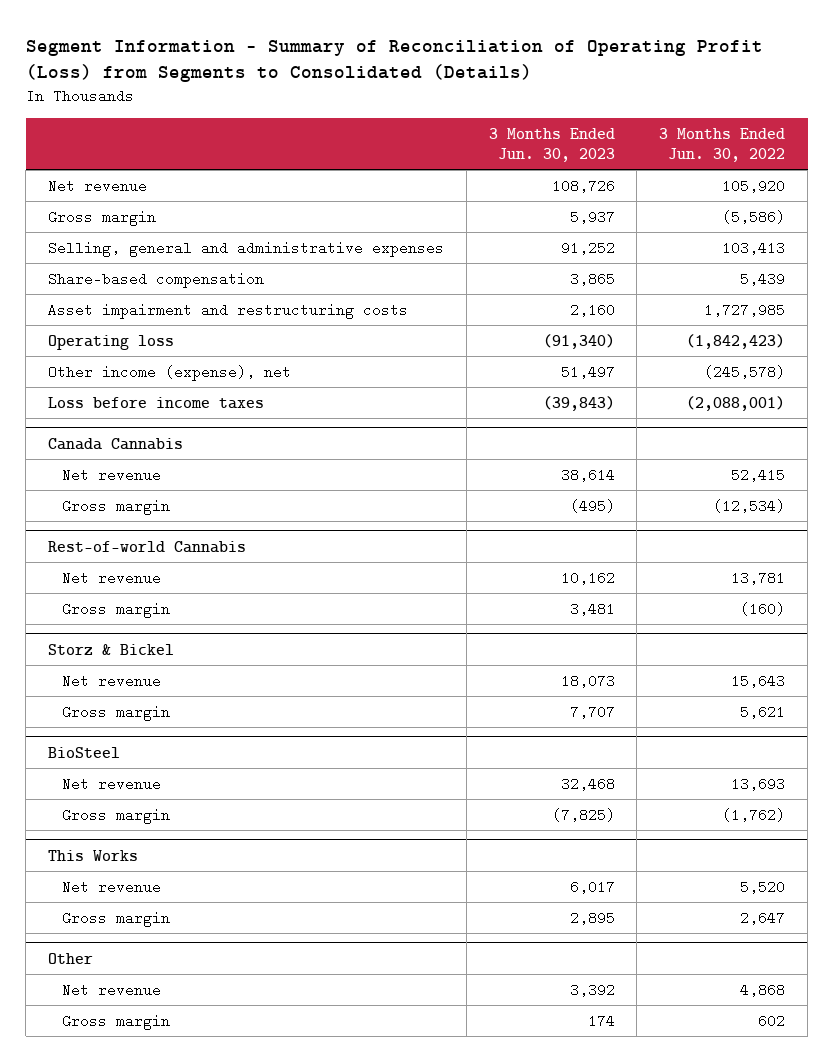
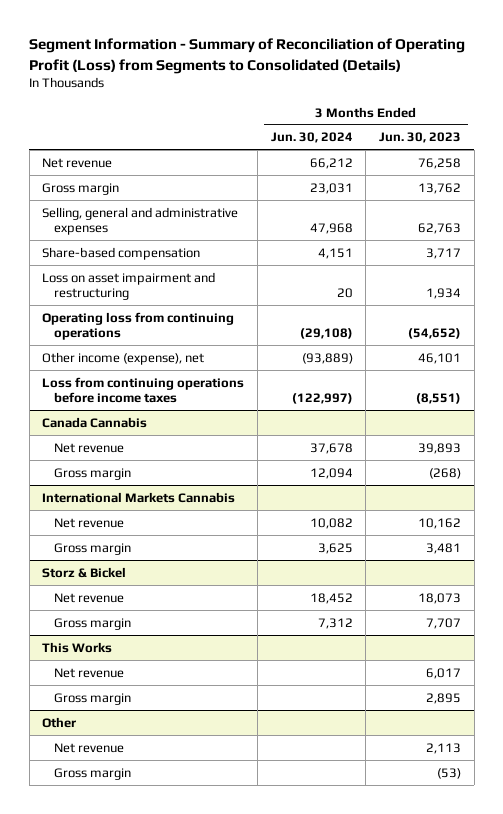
- | 3 Months Ended Jun. 30, 2023 | 3 Months Ended Jun. 30, 2022
+ | 3 Months Ended Jun. 30, 2024 | 3 Months Ended Jun. 30, 2023
- Net revenue | 108,726 | 105,920
- Gross margin | 5,937 | (5,586)
- Selling, general and administrative expenses | 91,252 | 103,413
- Share-based compensation | 3,865 | 5,439
- Asset impairment and restructuring costs | 2,160 | 1,727,985
- Operating loss | (91,340) | (1,842,423)
- Other income (expense), net | 51,497 | (245,578)
- Loss before income taxes | (39,843) | (2,088,001)
+ Net revenue | 66,212 | 76,258
+ Gross margin | 23,031 | 13,762
+ Selling, general and administrative expenses | 47,968 | 62,763
+ Share-based compensation | 4,151 | 3,717
+ Loss on asset impairment and restructuring | 20 | 1,934
+ Operating loss from continuing operations | (29,108) | (54,652)
+ Other income (expense), net | (93,889) | 46,101
+ Loss from continuing operations before income taxes | (122,997) | (8,551)
@ Canada Cannabis
- Net revenue | 38,614 | 52,415
- Gross margin | (495) | (12,534)
- Rest-of-world Cannabis
@ Canada Cannabis
+ Net revenue | 37,678 | 39,893
+ Gross margin | 12,094 | (268)
+ International Markets Cannabis
- BioSteel
- Net revenue | 32,468 | 13,693
- Gross margin | (7,825) | (1,762)
@ Other
- Net revenue | 3,392 | 4,868
- Gross margin | 174 | 602
+ Net revenue | | 2,113
+ Gross margin | | (53)

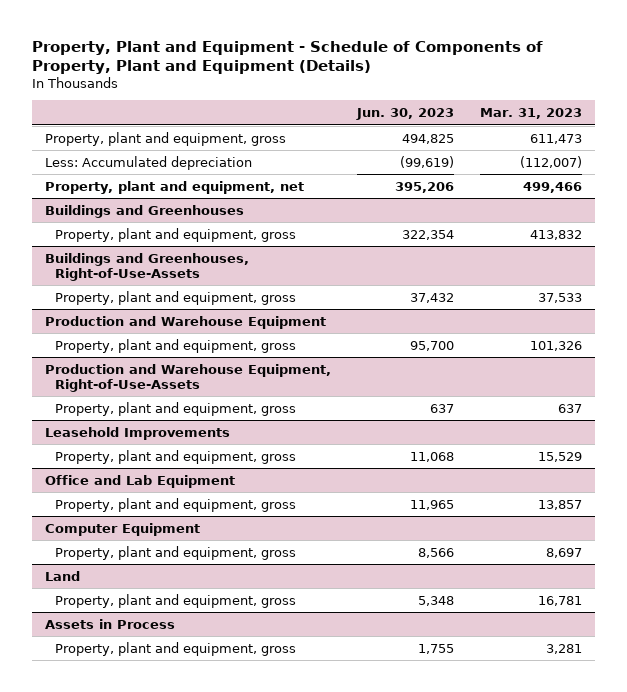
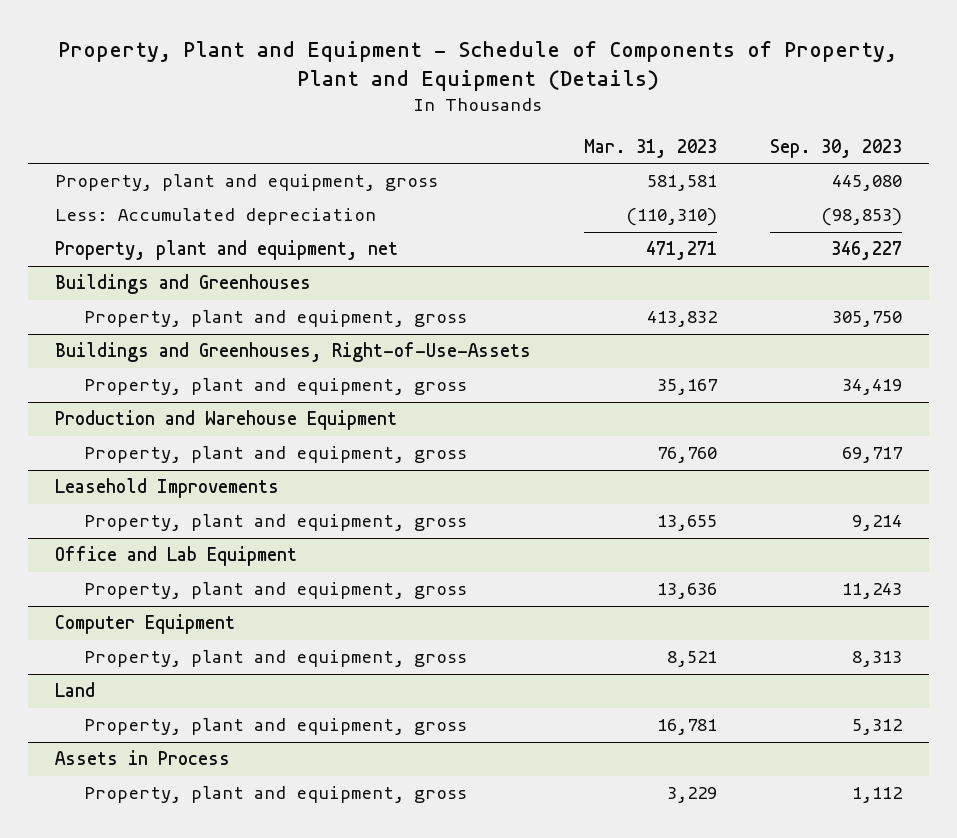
- | Jun. 30, 2023 | Mar. 31, 2023
+ | Mar. 31, 2023 | Sep. 30, 2023
- Property, plant and equipment, gross | 494,825 | 611,473
- Less: Accumulated depreciation | (99,619) | (112,007)
- Property, plant and equipment, net | 395,206 | 499,466
+ Property, plant and equipment, gross | 581,581 | 445,080
+ Less: Accumulated depreciation | (110,310) | (98,853)
+ Property, plant and equipment, net | 471,271 | 346,227
@ Buildings and Greenhouses, Right-of-Use-Assets
- Property, plant and equipment, gross | 37,432 | 37,533
+ Property, plant and equipment, gross | 35,167 | 34,419
@ Production and Warehouse Equipment
- Property, plant and equipment, gross | 95,700 | 101,326
- Production and Warehouse Equipment, Right-of-Use-Assets
- Property, plant and equipment, gross | 637 | 637
@ Production and Warehouse Equipment
+ Property, plant and equipment, gross | 76,760 | 69,717
@ Leasehold Improvements
- Property, plant and equipment, gross | 11,068 | 15,529
+ Property, plant and equipment, gross | 13,655 | 9,214
@ Office and Lab Equipment
- Property, plant and equipment, gross | 11,965 | 13,857
+ Property, plant and equipment, gross | 13,636 | 11,243
@ Computer Equipment
- Property, plant and equipment, gross | 8,566 | 8,697
+ Property, plant and equipment, gross | 8,521 | 8,313
@ Assets in Process
- Property, plant and equipment, gross | 1,755 | 3,281
+ Property, plant and equipment, gross | 3,229 | 1,112

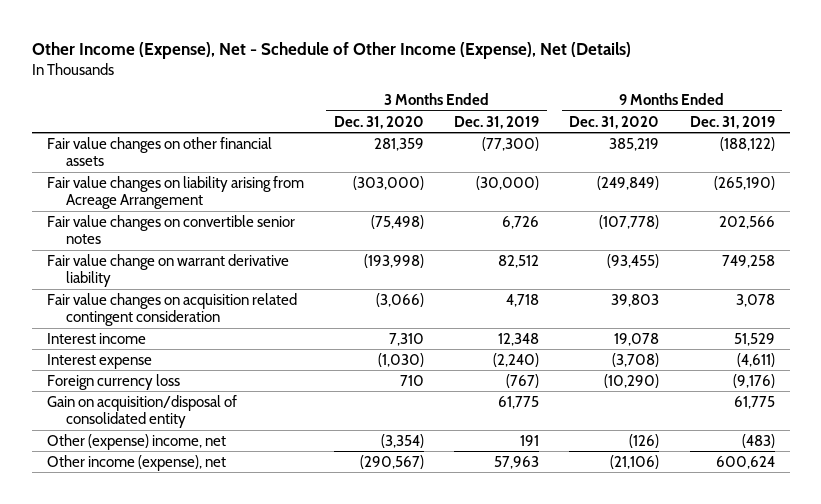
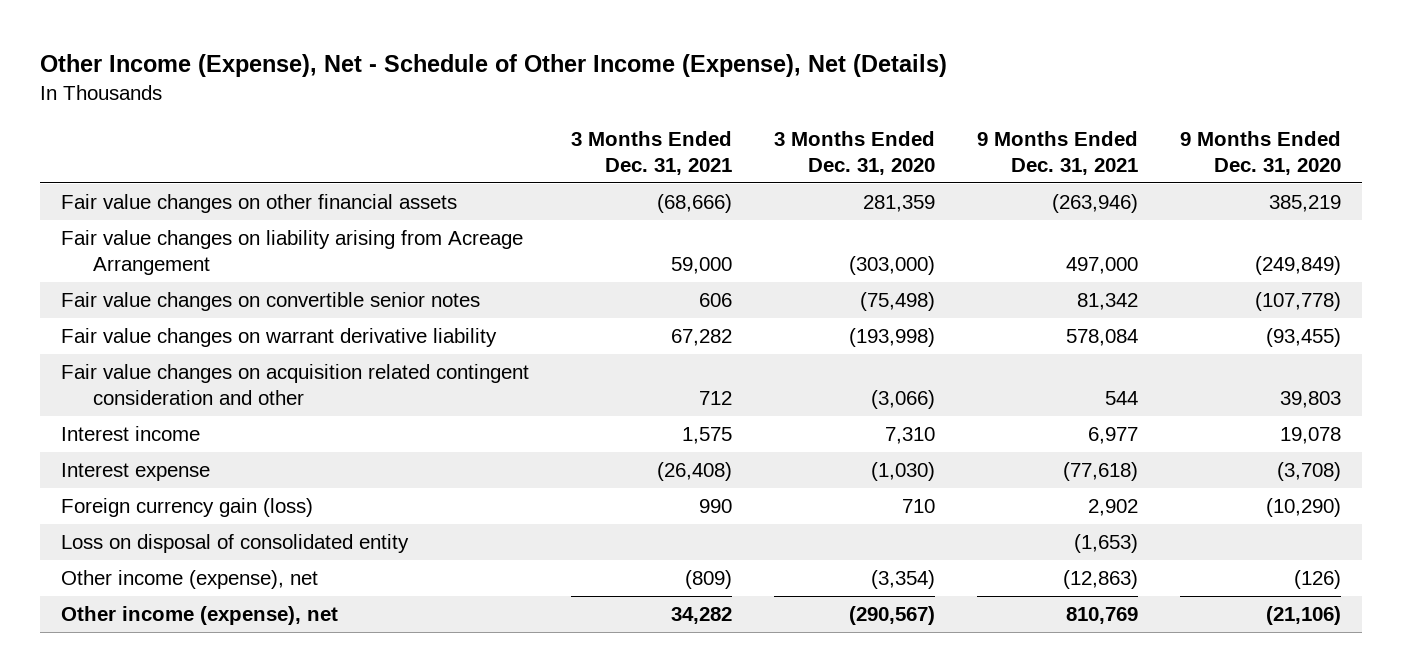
- | 3 Months Ended Dec. 31, 2020 | 3 Months Ended Dec. 31, 2019 | 9 Months Ended Dec. 31, 2020 | 9 Months Ended Dec. 31, 2019
+ | 3 Months Ended Dec. 31, 2021 | 3 Months Ended Dec. 31, 2020 | 9 Months Ended Dec. 31, 2021 | 9 Months Ended Dec. 31, 2020
- Fair value change on warrant derivative liability | (193,998) | 82,512 | (93,455) | 749,258
- Fair value changes on acquisition related contingent consideration | (3,066) | 4,718 | 39,803 | 3,078
+ Fair value changes on warrant derivative liability | 67,282 | (193,998) | 578,084 | (93,455)
+ Fair value changes on acquisition related contingent consideration and other | 712 | (3,066) | 544 | 39,803
- Foreign currency loss | 710 | (767) | (10,290) | (9,176)
- Gain on acquisition/disposal of consolidated entity | | 61,775 | | 61,775
- Other (expense) income, net | (3,354) | 191 | (126) | (483)
+ Foreign currency gain (loss) | 990 | 710 | 2,902 | (10,290)
+ Loss on disposal of consolidated entity | | | (1,653) |
+ Other income (expense), net | (809) | (3,354) | (12,863) | (126)

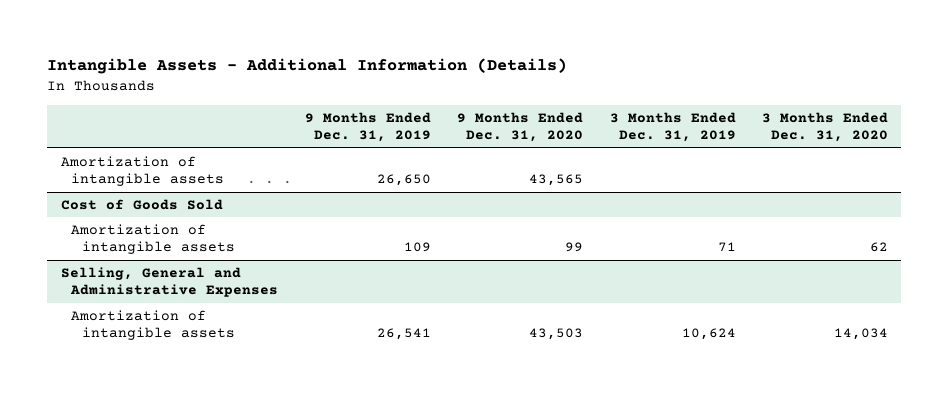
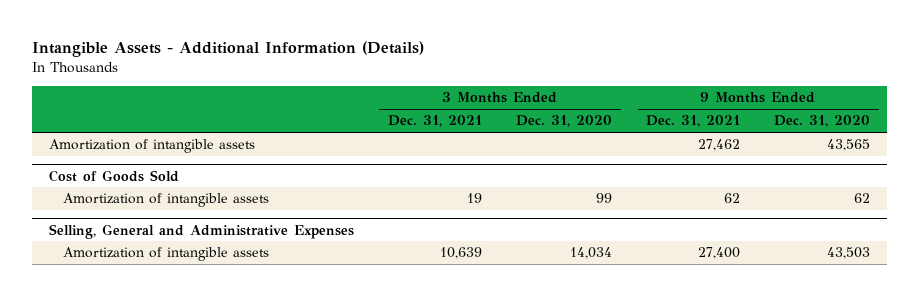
- | 9 Months Ended Dec. 31, 2019 | 9 Months Ended Dec. 31, 2020 | 3 Months Ended Dec. 31, 2019 | 3 Months Ended Dec. 31, 2020
+ | 3 Months Ended Dec. 31, 2021 | 3 Months Ended Dec. 31, 2020 | 9 Months Ended Dec. 31, 2021 | 9 Months Ended Dec. 31, 2020
@ Cost of Goods Sold
- Amortization of intangible assets | 109 | 99 | 71 | 62
+ Amortization of intangible assets | 19 | 99 | 62 | 62

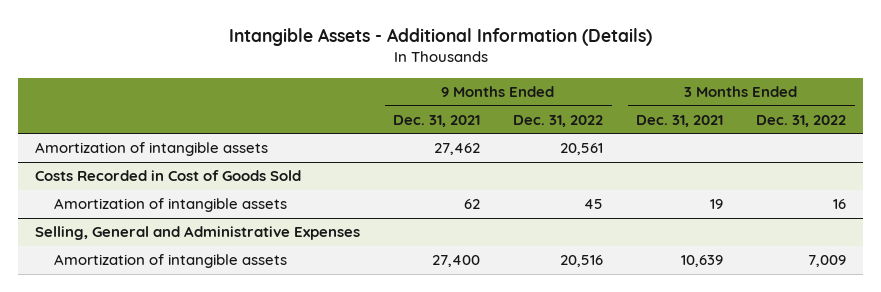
- | 3 Months Ended Dec. 31, 2021 | 3 Months Ended Dec. 31, 2020 | 9 Months Ended Dec. 31, 2021 | 9 Months Ended Dec. 31, 2020
+ | 9 Months Ended Dec. 31, 2021 | 9 Months Ended Dec. 31, 2022 | 3 Months Ended Dec. 31, 2021 | 3 Months Ended Dec. 31, 2022
- Cost of Goods Sold
+ Costs Recorded in Cost of Goods Sold

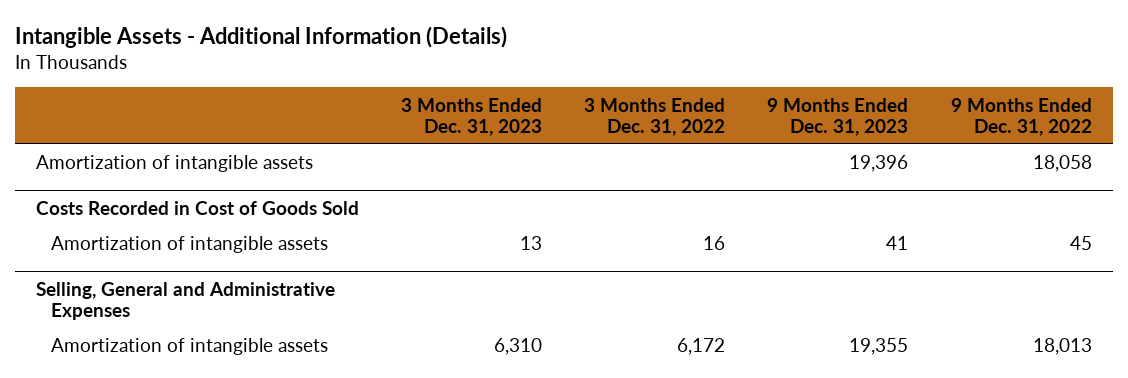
- | 9 Months Ended Dec. 31, 2021 | 9 Months Ended Dec. 31, 2022 | 3 Months Ended Dec. 31, 2021 | 3 Months Ended Dec. 31, 2022
+ | 3 Months Ended Dec. 31, 2023 | 3 Months Ended Dec. 31, 2022 | 9 Months Ended Dec. 31, 2023 | 9 Months Ended Dec. 31, 2022
- Amortization of intangible assets | 27,462 | 20,561 | |
+ Amortization of intangible assets | | | 19,396 | 18,058
@ Selling, General and Administrative Expenses
- Amortization of intangible assets | 27,400 | 20,516 | 10,639 | 7,009
+ Amortization of intangible assets | 6,310 | 6,172 | 19,355 | 18,013

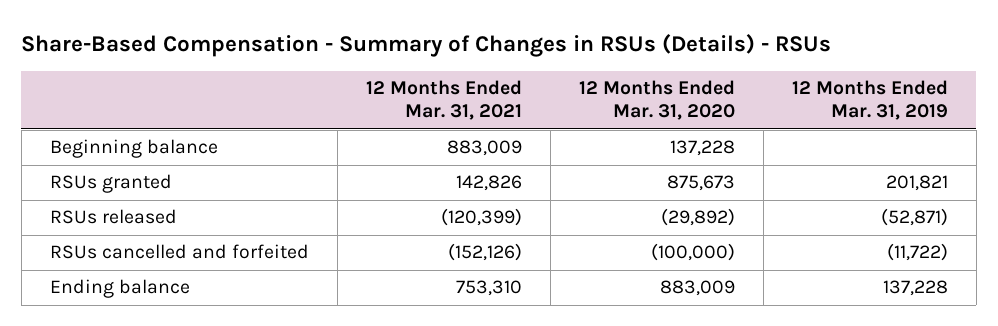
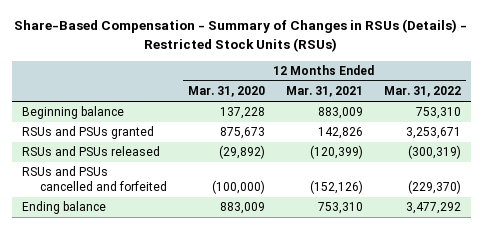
- Share-Based Compensation - Summary of Changes in RSUs (Details) - RSUs
+ Share-Based Compensation - Summary of Changes in RSUs (Details) - Restricted Stock Units (RSUs)
- | 12 Months Ended Mar. 31, 2021 | 12 Months Ended Mar. 31, 2020 | 12 Months Ended Mar. 31, 2019
+ | 12 Months Ended Mar. 31, 2020 | 12 Months Ended Mar. 31, 2021 | 12 Months Ended Mar. 31, 2022
- RSUs granted | 142,826 | 875,673 | 201,821
- RSUs released | (120,399) | (29,892) | (52,871)
- RSUs cancelled and forfeited | (152,126) | (100,000) | (11,722)
+ RSUs and PSUs granted | 875,673 | 142,826 | 3,253,671
+ RSUs and PSUs released | (29,892) | (120,399) | (300,319)
+ RSUs and PSUs cancelled and forfeited | (100,000) | (152,126) | (229,370)

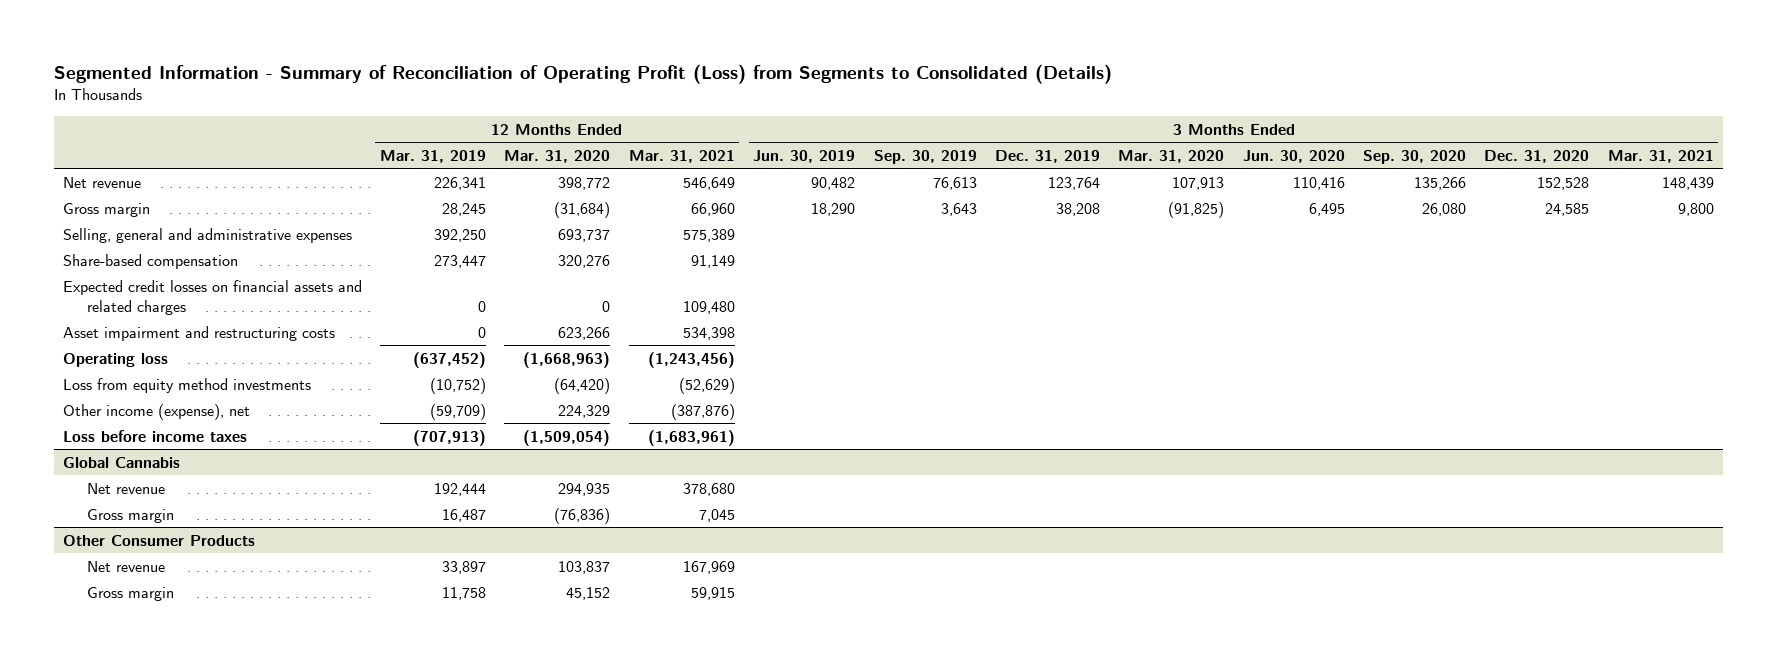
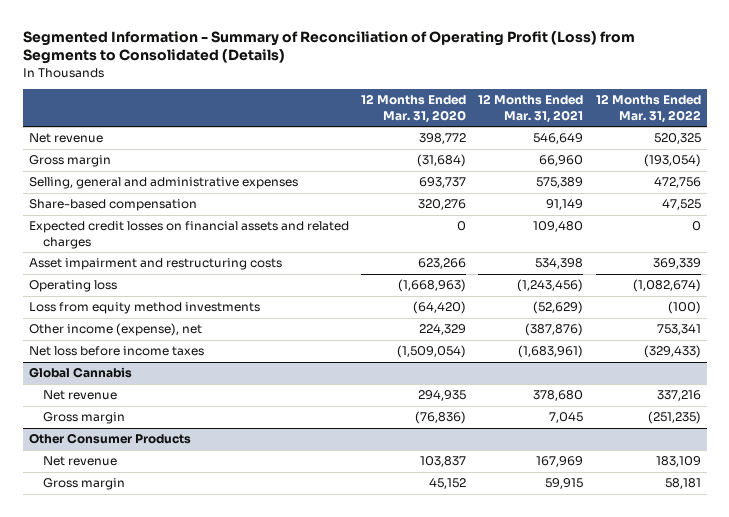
- | 12 Months Ended Mar. 31, 2019 | 12 Months Ended Mar. 31, 2020 | 12 Months Ended Mar. 31, 2021 | 3 Months Ended Jun. 30, 2019 | 3 Months Ended Sep. 30, 2019 | 3 Months Ended Dec. 31, 2019 | 3 Months Ended Mar. 31, 2020 | 3 Months Ended Jun. 30, 2020 | 3 Months Ended Sep. 30, 2020 | 3 Months Ended Dec. 31, 2020 | 3 Months Ended Mar. 31, 2021
+ | 12 Months Ended Mar. 31, 2020 | 12 Months Ended Mar. 31, 2021 | 12 Months Ended Mar. 31, 2022
- Loss before income taxes | (707,913) | (1,509,054) | (1,683,961) | | | | | | | |
+ Net loss before income taxes | (1,509,054) | (1,683,961) | (329,433)

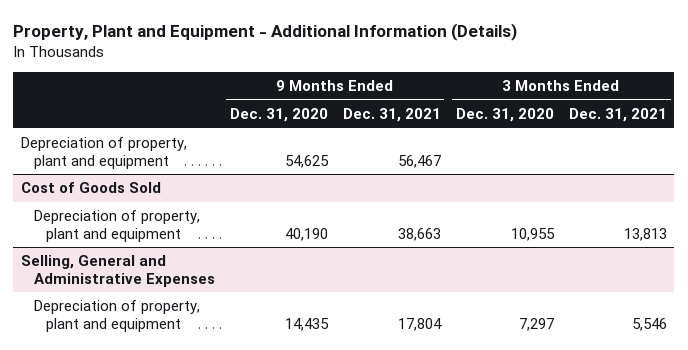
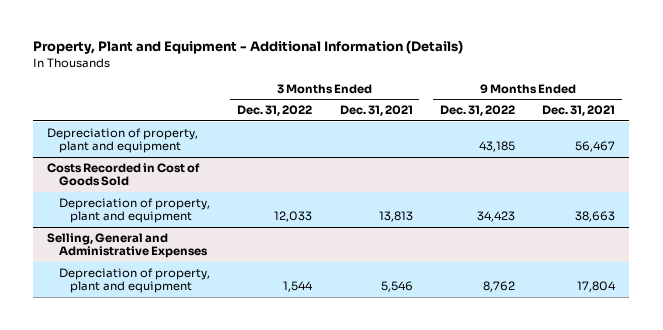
- | 9 Months Ended Dec. 31, 2020 | 9 Months Ended Dec. 31, 2021 | 3 Months Ended Dec. 31, 2020 | 3 Months Ended Dec. 31, 2021
+ | 3 Months Ended Dec. 31, 2022 | 3 Months Ended Dec. 31, 2021 | 9 Months Ended Dec. 31, 2022 | 9 Months Ended Dec. 31, 2021
- Cost of Goods Sold
+ Costs Recorded in Cost of Goods Sold

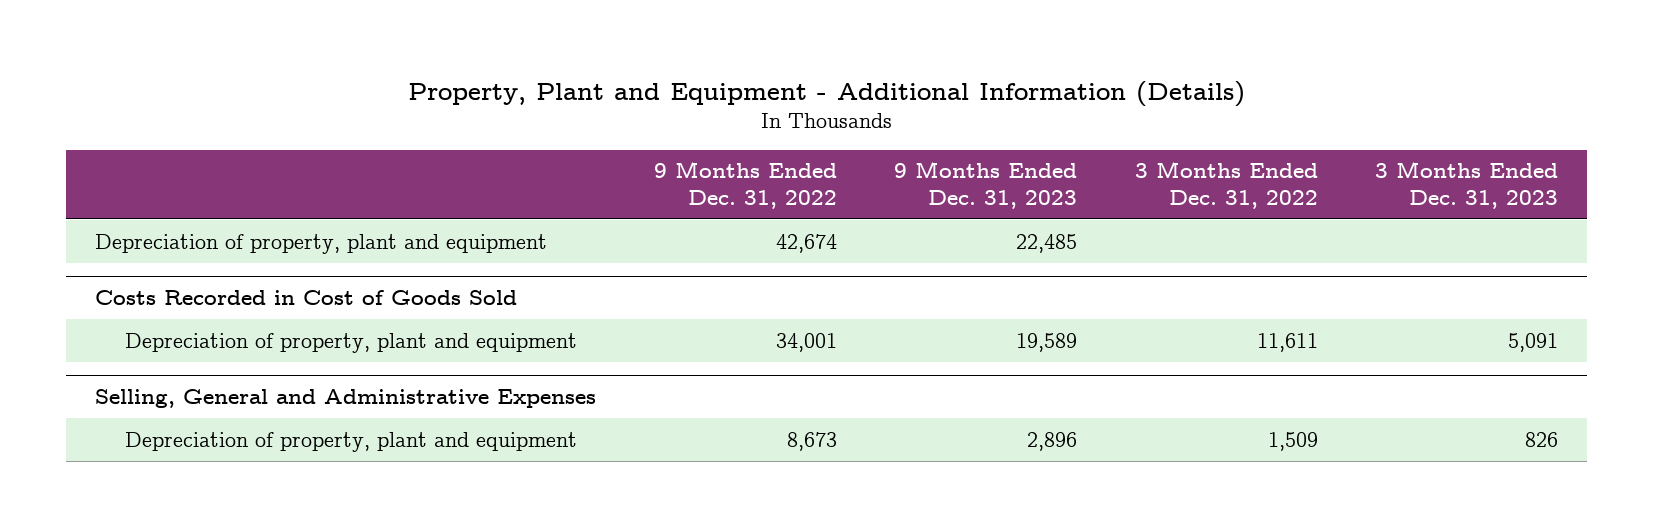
- | 3 Months Ended Dec. 31, 2022 | 3 Months Ended Dec. 31, 2021 | 9 Months Ended Dec. 31, 2022 | 9 Months Ended Dec. 31, 2021
+ | 9 Months Ended Dec. 31, 2022 | 9 Months Ended Dec. 31, 2023 | 3 Months Ended Dec. 31, 2022 | 3 Months Ended Dec. 31, 2023
- Depreciation of property, plant and equipment | | | 43,185 | 56,467
+ Depreciation of property, plant and equipment | 42,674 | 22,485 | |
@ Costs Recorded in Cost of Goods Sold
- Depreciation of property, plant and equipment | 12,033 | 13,813 | 34,423 | 38,663
+ Depreciation of property, plant and equipment | 34,001 | 19,589 | 11,611 | 5,091
@ Selling, General and Administrative Expenses
- Depreciation of property, plant and equipment | 1,544 | 5,546 | 8,762 | 17,804
+ Depreciation of property, plant and equipment | 8,673 | 2,896 | 1,509 | 826

